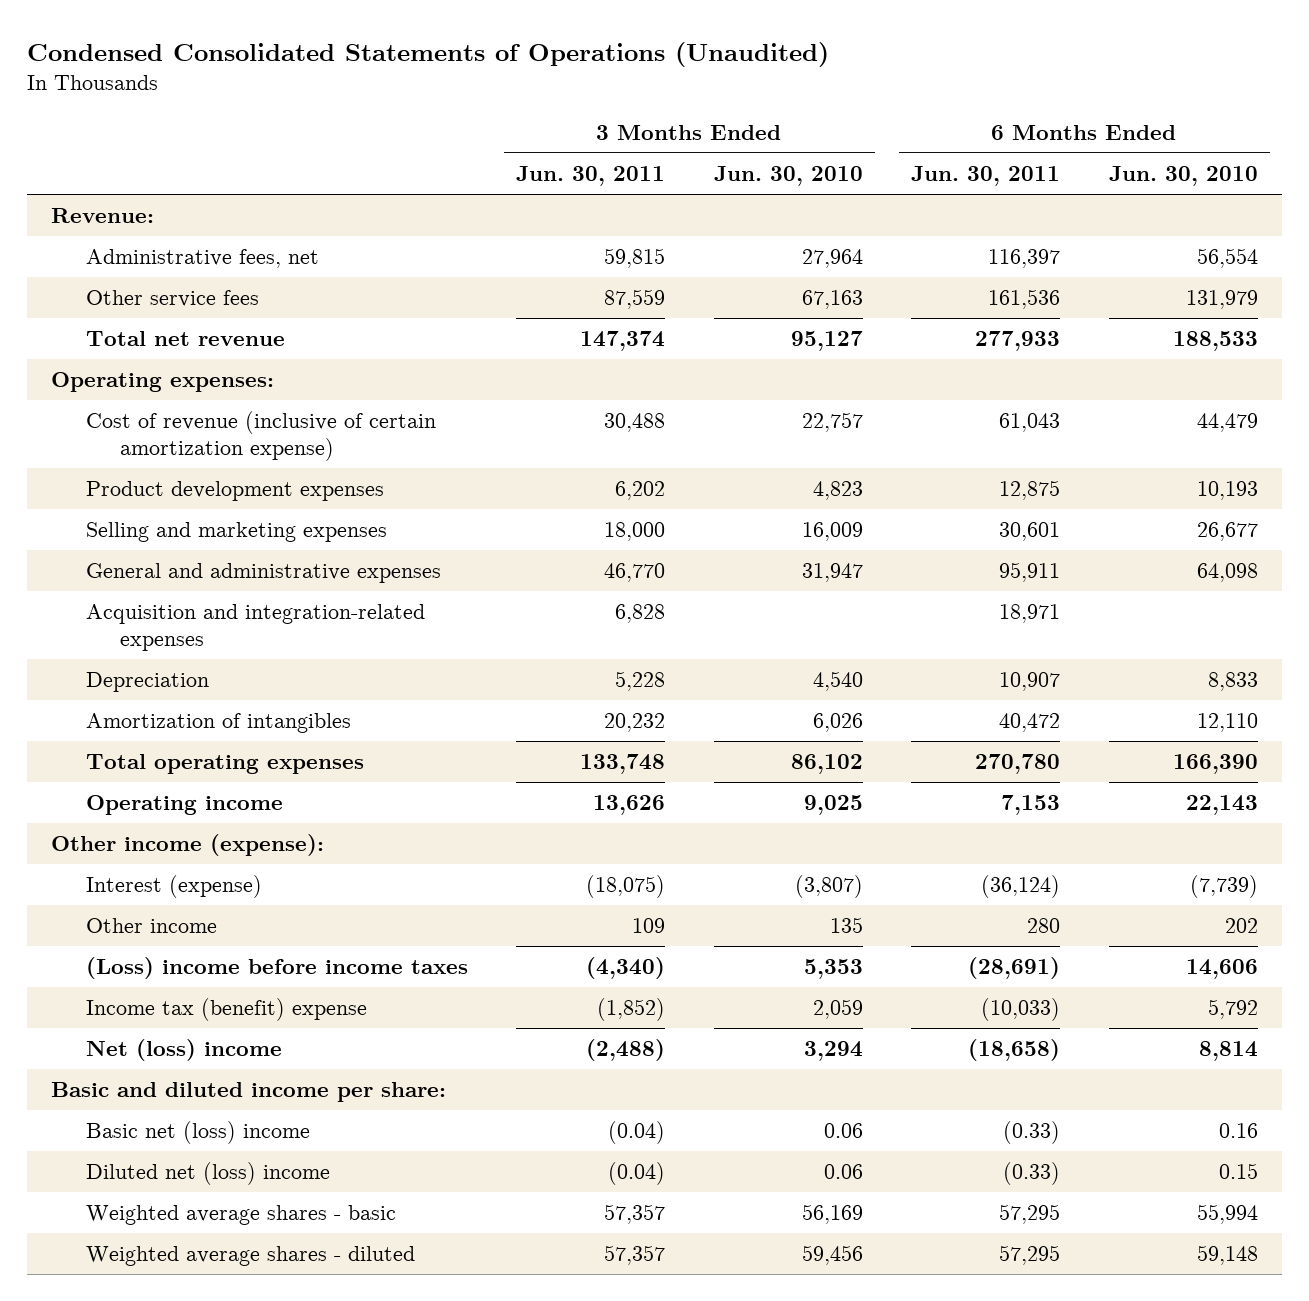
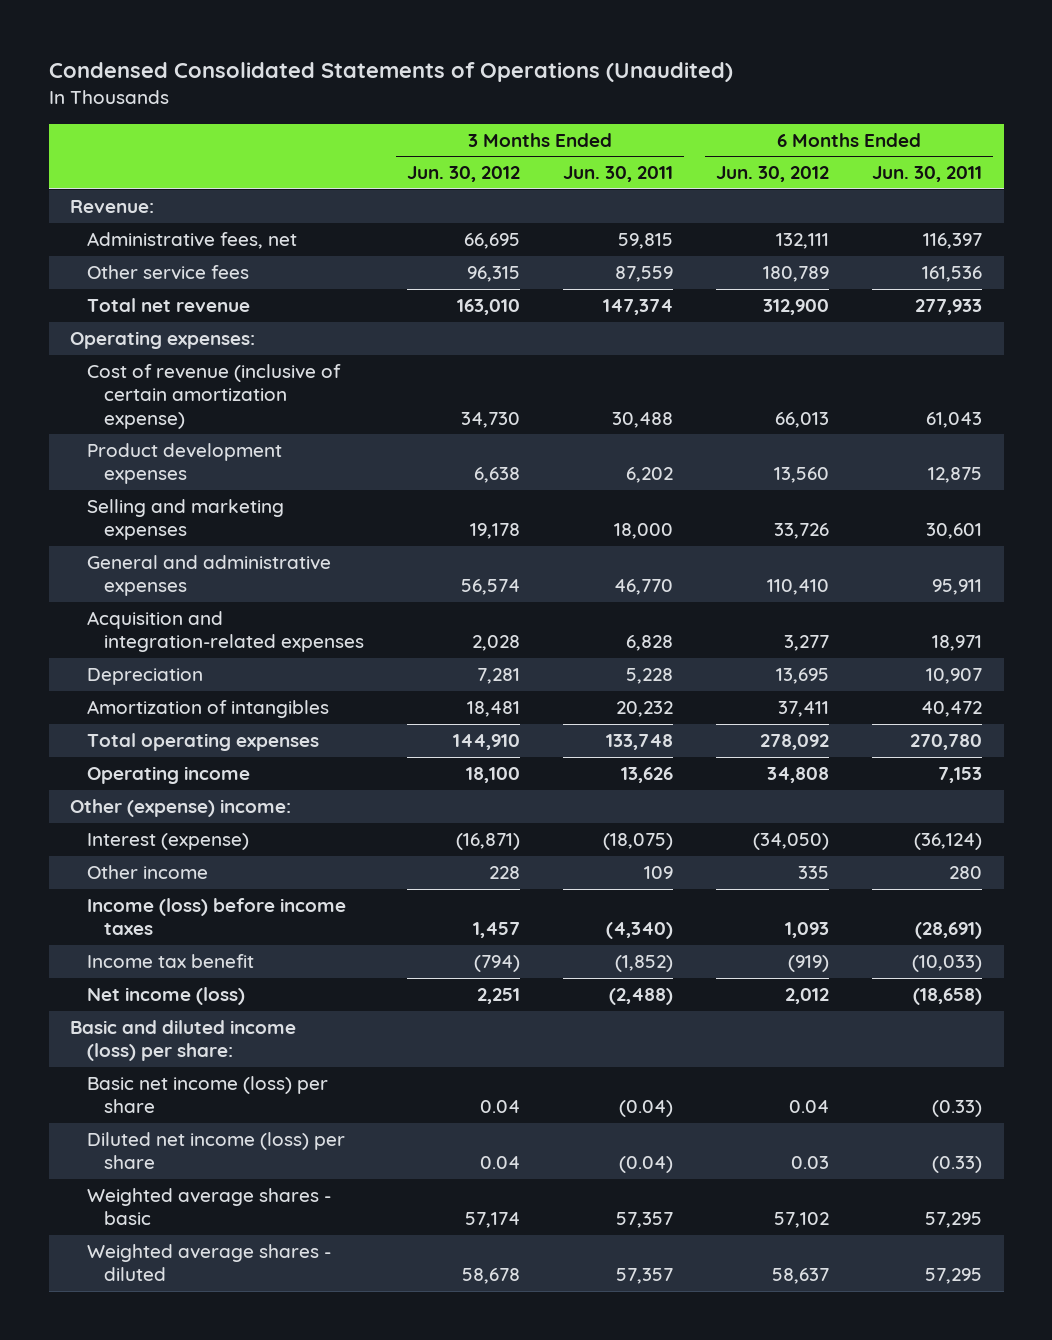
- | 3 Months Ended Jun. 30, 2011 | 3 Months Ended Jun. 30, 2010 | 6 Months Ended Jun. 30, 2011 | 6 Months Ended Jun. 30, 2010
+ | 3 Months Ended Jun. 30, 2012 | 3 Months Ended Jun. 30, 2011 | 6 Months Ended Jun. 30, 2012 | 6 Months Ended Jun. 30, 2011
- Other income (expense):
+ Other (expense) income:
- (Loss) income before income taxes | (4,340) | 5,353 | (28,691) | 14,606
- Income tax (benefit) expense | (1,852) | 2,059 | (10,033) | 5,792
- Net (loss) income | (2,488) | 3,294 | (18,658) | 8,814
- Basic and diluted income per share:
- Basic net (loss) income | (0.04) | 0.06 | (0.33) | 0.16
- Diluted net (loss) income | (0.04) | 0.06 | (0.33) | 0.15
+ Income (loss) before income taxes | 1,457 | (4,340) | 1,093 | (28,691)
+ Income tax benefit | (794) | (1,852) | (919) | (10,033)
+ Net income (loss) | 2,251 | (2,488) | 2,012 | (18,658)
+ Basic and diluted income (loss) per share:
+ Basic net income (loss) per share | 0.04 | (0.04) | 0.04 | (0.33)
+ Diluted net income (loss) per share | 0.04 | (0.04) | 0.03 | (0.33)

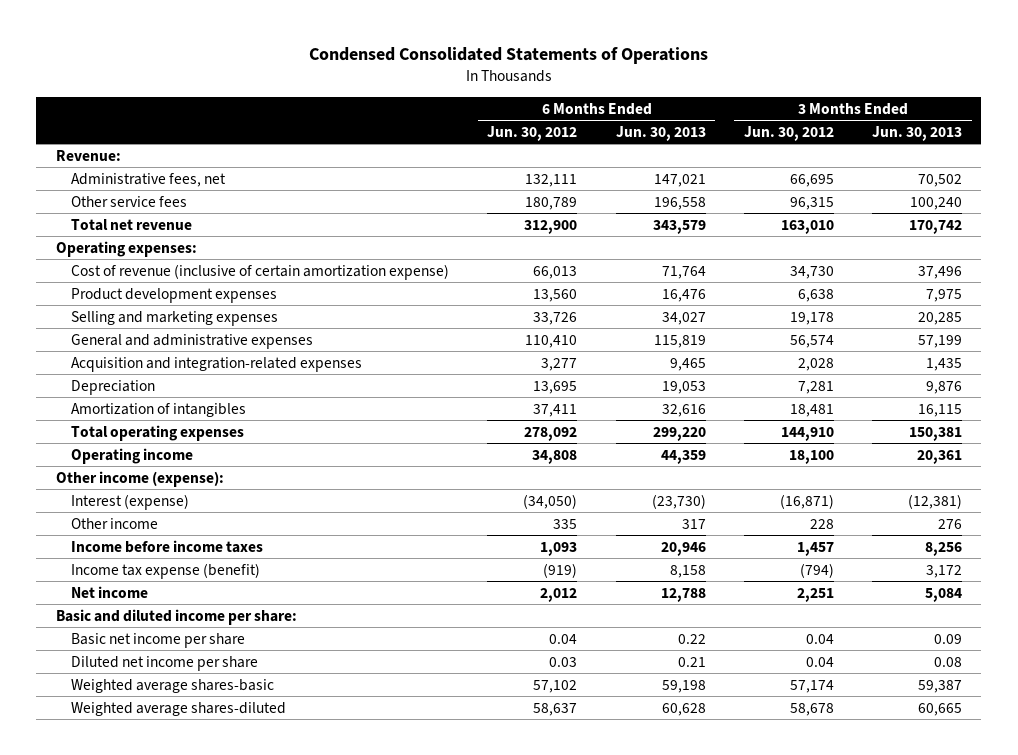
- Condensed Consolidated Statements of Operations (Unaudited)
+ Condensed Consolidated Statements of Operations
- | 3 Months Ended Jun. 30, 2012 | 3 Months Ended Jun. 30, 2011 | 6 Months Ended Jun. 30, 2012 | 6 Months Ended Jun. 30, 2011
+ | 6 Months Ended Jun. 30, 2012 | 6 Months Ended Jun. 30, 2013 | 3 Months Ended Jun. 30, 2012 | 3 Months Ended Jun. 30, 2013
- Other (expense) income:
+ Other income (expense):
- Income (loss) before income taxes | 1,457 | (4,340) | 1,093 | (28,691)
- Income tax benefit | (794) | (1,852) | (919) | (10,033)
- Net income (loss) | 2,251 | (2,488) | 2,012 | (18,658)
- Basic and diluted income (loss) per share:
- Basic net income (loss) per share | 0.04 | (0.04) | 0.04 | (0.33)
- Diluted net income (loss) per share | 0.04 | (0.04) | 0.03 | (0.33)
- Weighted average shares - basic | 57,174 | 57,357 | 57,102 | 57,295
- Weighted average shares - diluted | 58,678 | 57,357 | 58,637 | 57,295
+ Income before income taxes | 1,093 | 20,946 | 1,457 | 8,256
+ Income tax expense (benefit) | (919) | 8,158 | (794) | 3,172
+ Net income | 2,012 | 12,788 | 2,251 | 5,084
+ Basic and diluted income per share:
+ Basic net income per share | 0.04 | 0.22 | 0.04 | 0.09
+ Diluted net income per share | 0.03 | 0.21 | 0.04 | 0.08
+ Weighted average shares-basic | 57,102 | 59,198 | 57,174 | 59,387
+ Weighted average shares-diluted | 58,637 | 60,628 | 58,678 | 60,665

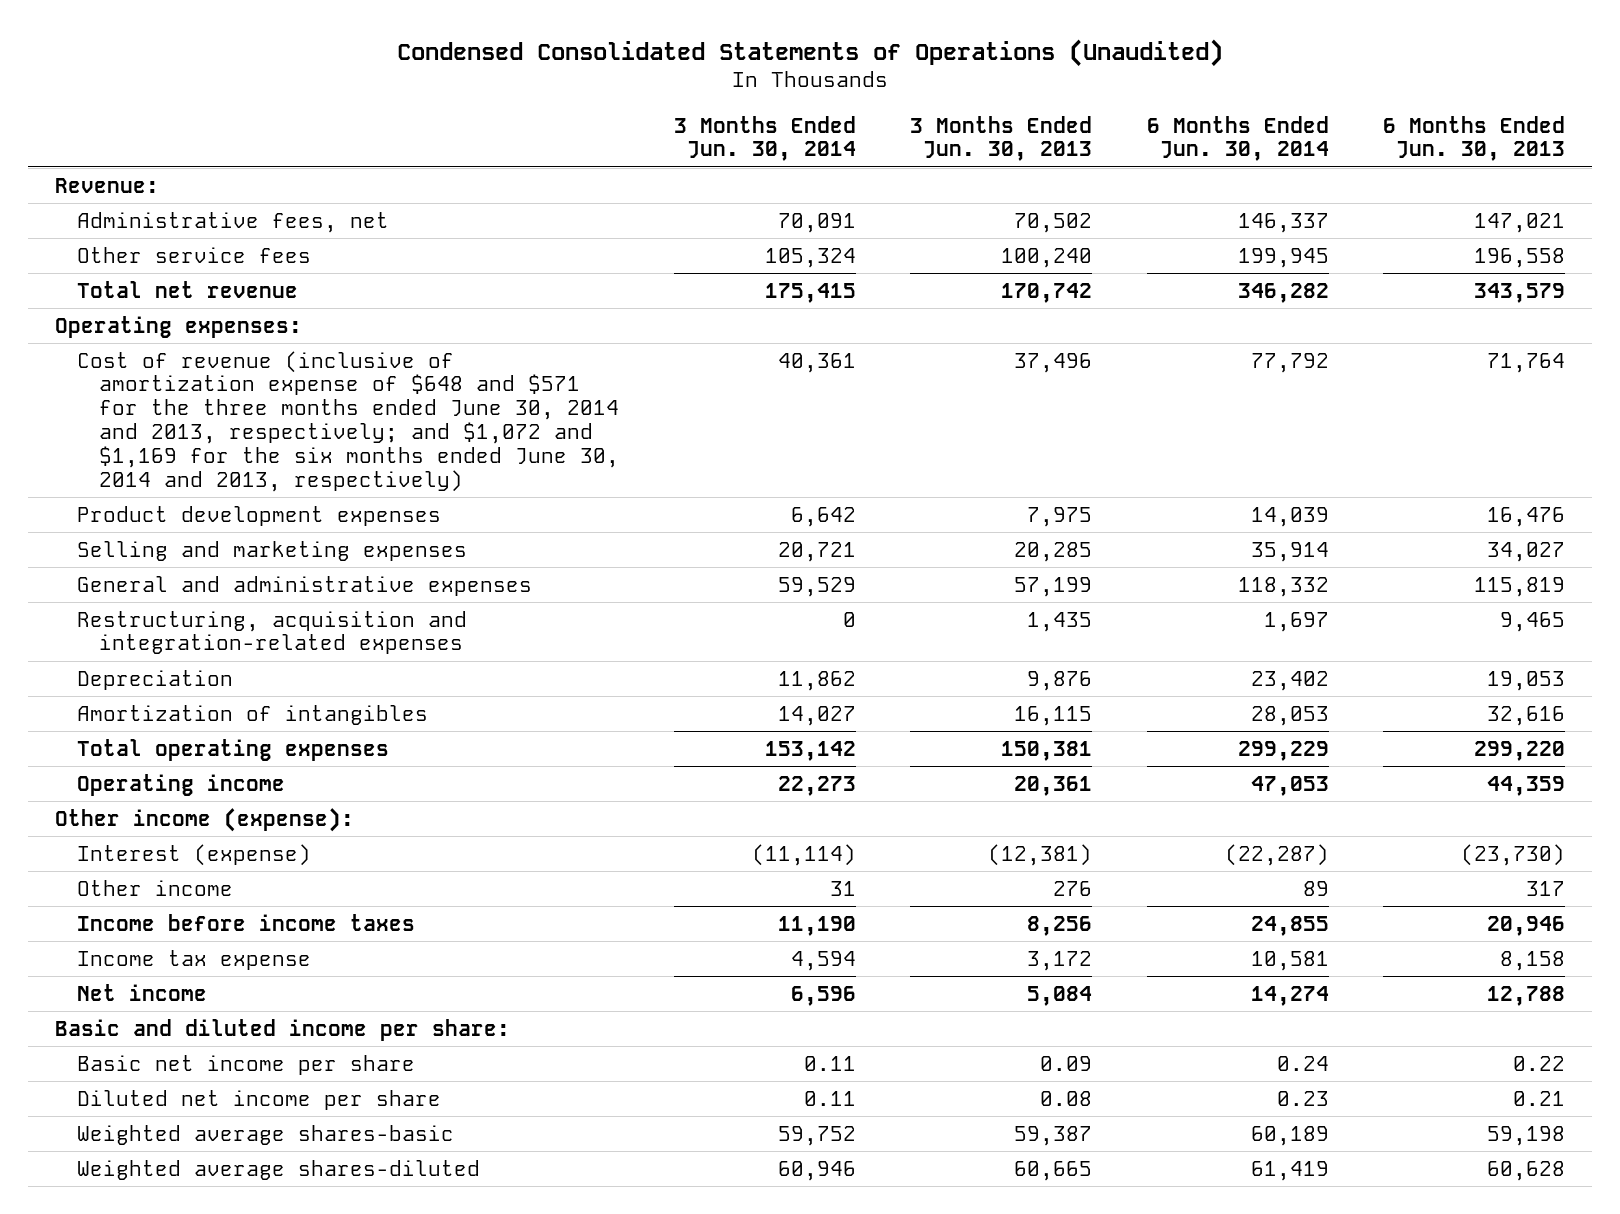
- Condensed Consolidated Statements of Operations
+ Condensed Consolidated Statements of Operations (Unaudited)
- | 6 Months Ended Jun. 30, 2012 | 6 Months Ended Jun. 30, 2013 | 3 Months Ended Jun. 30, 2012 | 3 Months Ended Jun. 30, 2013
+ | 3 Months Ended Jun. 30, 2014 | 3 Months Ended Jun. 30, 2013 | 6 Months Ended Jun. 30, 2014 | 6 Months Ended Jun. 30, 2013
- Cost of revenue (inclusive of certain amortization expense) | 66,013 | 71,764 | 34,730 | 37,496
+ Cost of revenue (inclusive of amortization expense of $648 and $571 for the three months ended June 30, 2014 and 2013, respectively; and $1,072 and $1,169 for the six months ended June 30, 2014 and 2013, respectively) | 40,361 | 37,496 | 77,792 | 71,764
- Acquisition and integration-related expenses | 3,277 | 9,465 | 2,028 | 1,435
+ Restructuring, acquisition and integration-related expenses | 0 | 1,435 | 1,697 | 9,465
- Income tax expense (benefit) | (919) | 8,158 | (794) | 3,172
+ Income tax expense | 4,594 | 3,172 | 10,581 | 8,158

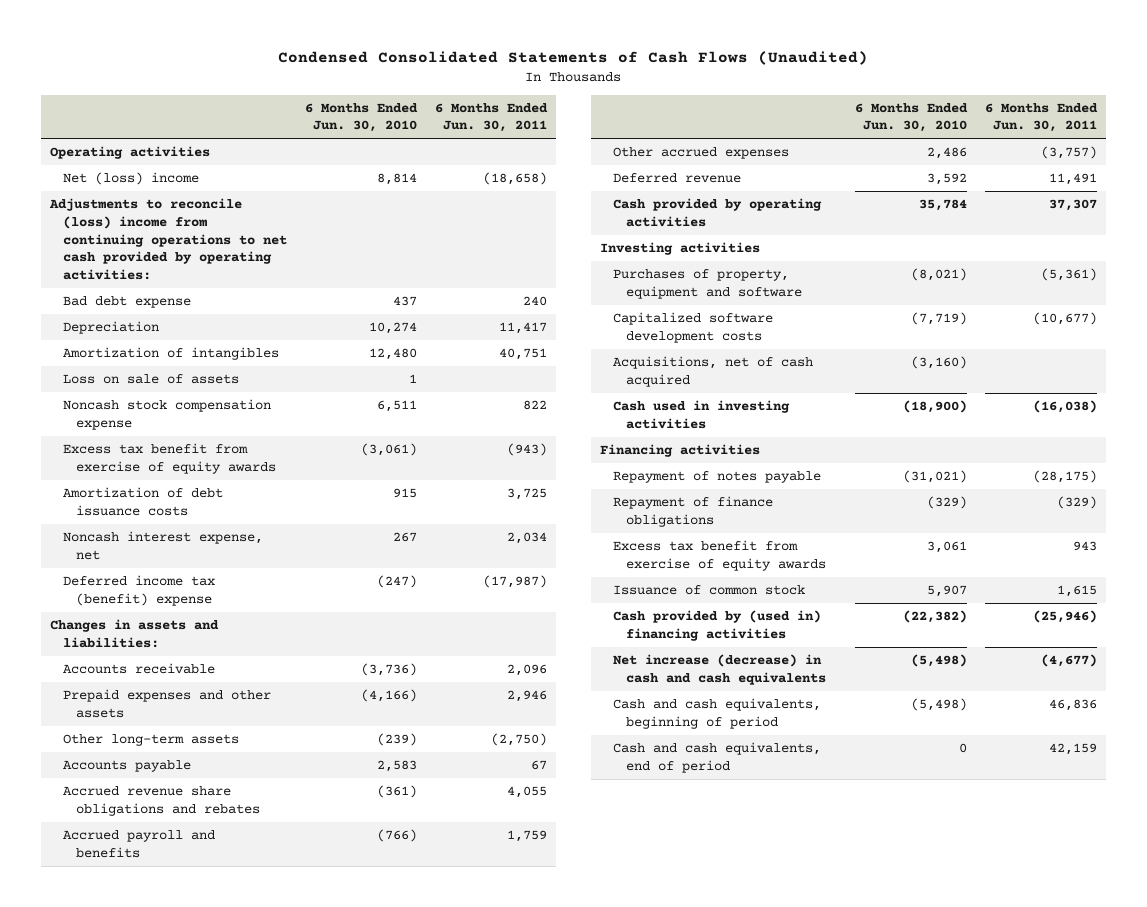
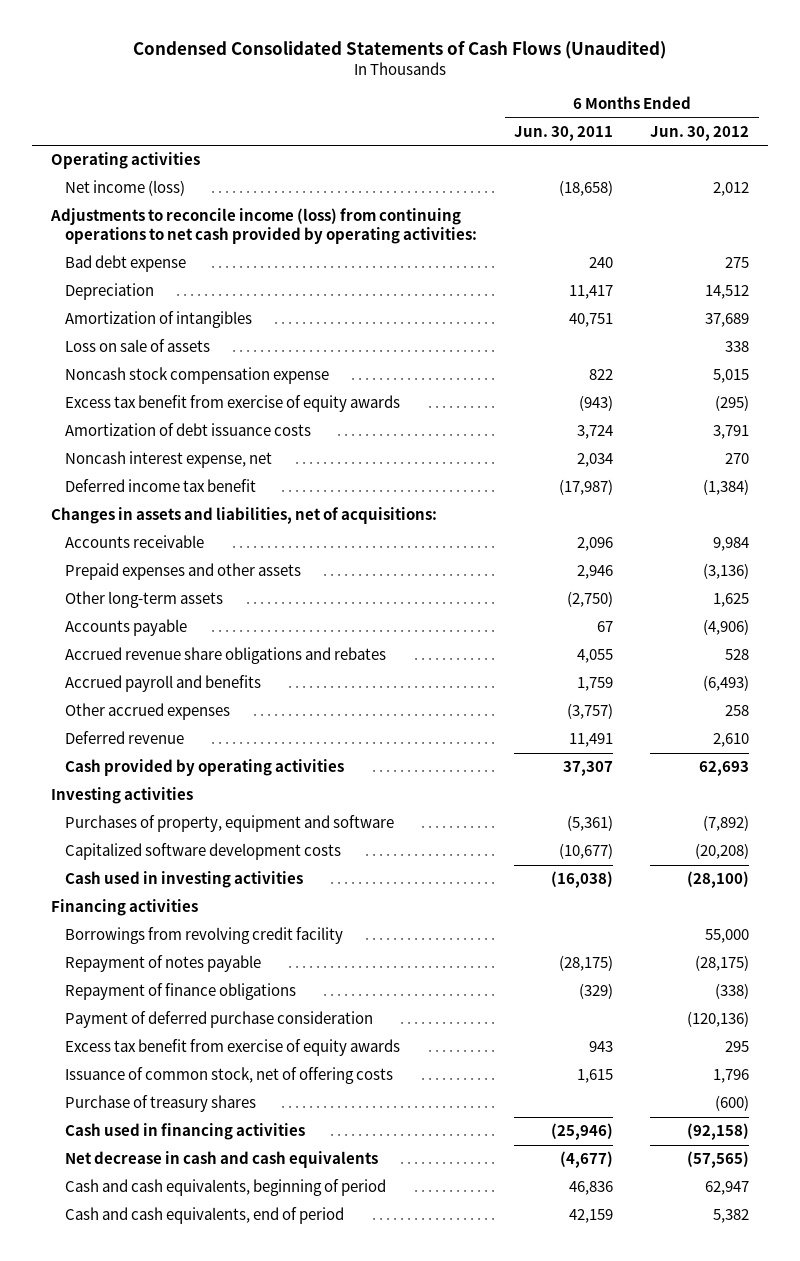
- | 6 Months Ended Jun. 30, 2010 | 6 Months Ended Jun. 30, 2011
+ | 6 Months Ended Jun. 30, 2011 | 6 Months Ended Jun. 30, 2012
- Net (loss) income | 8,814 | (18,658)
- Adjustments to reconcile (loss) income from continuing operations to net cash provided by operating activities:
+ Net income (loss) | (18,658) | 2,012
+ Adjustments to reconcile income (loss) from continuing operations to net cash provided by operating activities:
- Amortization of debt issuance costs | 915 | 3,725
+ Amortization of debt issuance costs | 3,724 | 3,791
- Deferred income tax (benefit) expense | (247) | (17,987)
- Changes in assets and liabilities:
+ Deferred income tax benefit | (17,987) | (1,384)
+ Changes in assets and liabilities, net of acquisitions:
- Acquisitions, net of cash acquired | (3,160) |
+ Borrowings from revolving credit facility | | 55,000
+ Payment of deferred purchase consideration | | (120,136)
- Issuance of common stock | 5,907 | 1,615
- Cash provided by (used in) financing activities | (22,382) | (25,946)
- Net increase (decrease) in cash and cash equivalents | (5,498) | (4,677)
+ Issuance of common stock, net of offering costs | 1,615 | 1,796
+ Purchase of treasury shares | | (600)
+ Cash used in financing activities | (25,946) | (92,158)
+ Net decrease in cash and cash equivalents | (4,677) | (57,565)

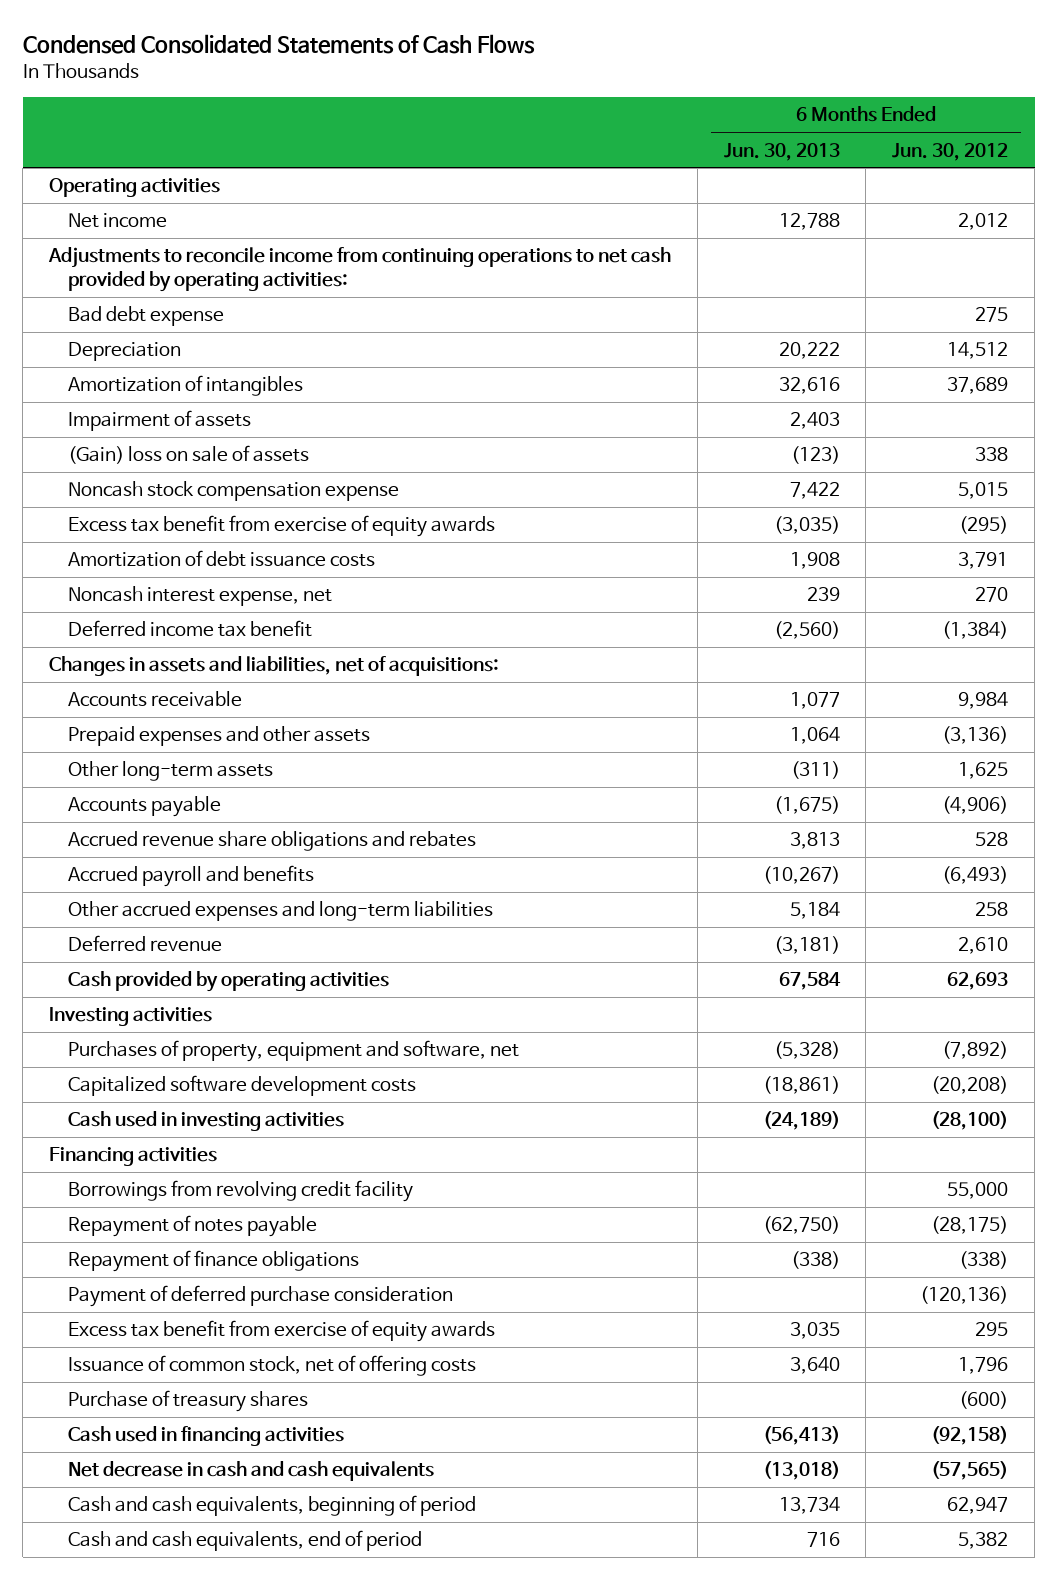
- Condensed Consolidated Statements of Cash Flows (Unaudited)
+ Condensed Consolidated Statements of Cash Flows
- | 6 Months Ended Jun. 30, 2011 | 6 Months Ended Jun. 30, 2012
+ | 6 Months Ended Jun. 30, 2013 | 6 Months Ended Jun. 30, 2012
- Net income (loss) | (18,658) | 2,012
- Adjustments to reconcile income (loss) from continuing operations to net cash provided by operating activities:
+ Net income | 12,788 | 2,012
+ Adjustments to reconcile income from continuing operations to net cash provided by operating activities:
- Loss on sale of assets | | 338
+ Impairment of assets | 2,403 |
+ (Gain) loss on sale of assets | (123) | 338
- Other accrued expenses | (3,757) | 258
+ Other accrued expenses and long-term liabilities | 5,184 | 258
- Purchases of property, equipment and software | (5,361) | (7,892)
+ Purchases of property, equipment and software, net | (5,328) | (7,892)

